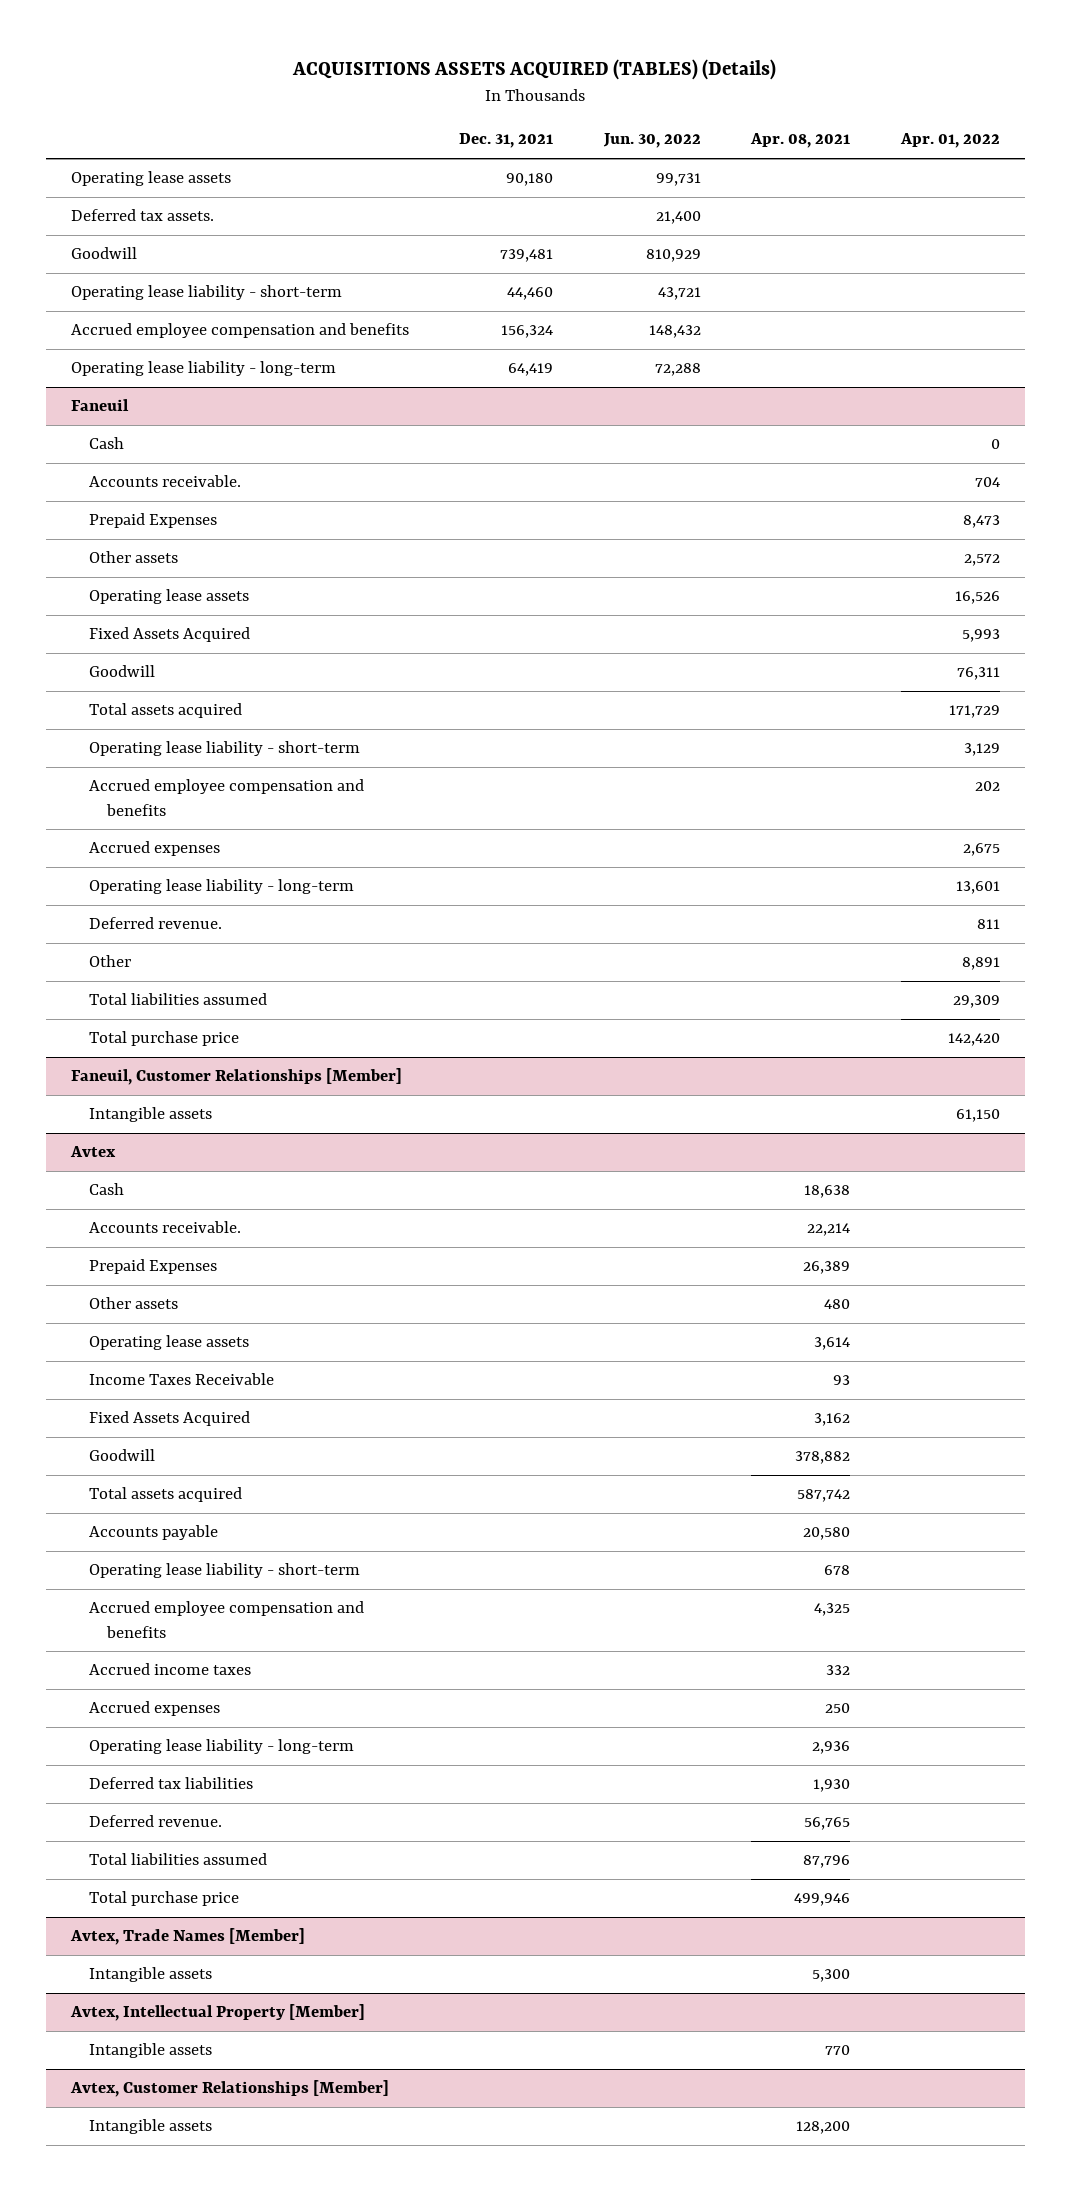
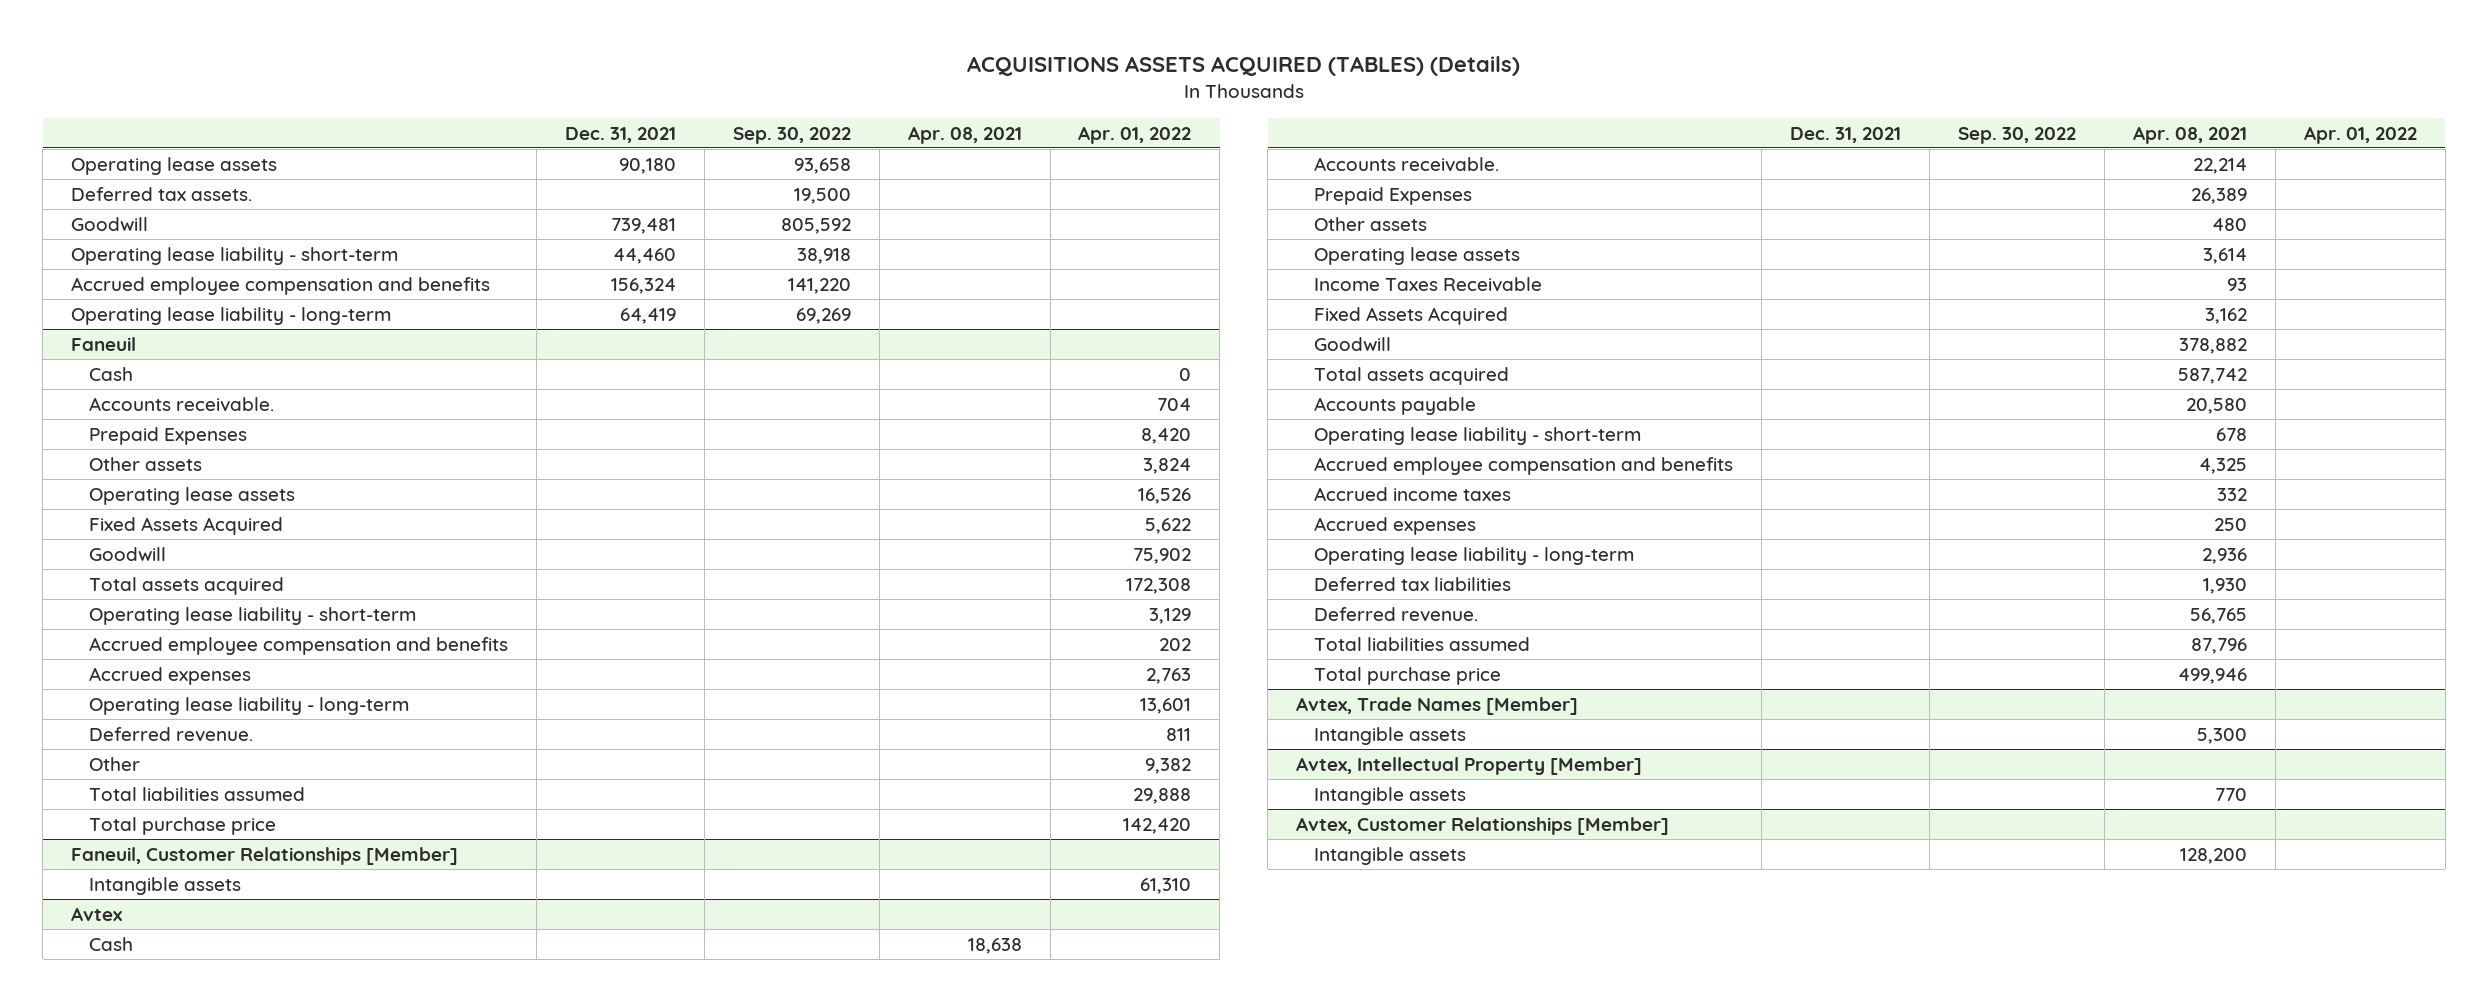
- | Dec. 31, 2021 | Jun. 30, 2022 | Apr. 08, 2021 | Apr. 01, 2022
+ | Dec. 31, 2021 | Sep. 30, 2022 | Apr. 08, 2021 | Apr. 01, 2022
@ Faneuil
- Prepaid Expenses | | | | 8,473
- Other assets | | | | 2,572
+ Prepaid Expenses | | | | 8,420
+ Other assets | | | | 3,824
- Fixed Assets Acquired | | | | 5,993
- Goodwill | | | | 76,311
- Total assets acquired | | | | 171,729
+ Fixed Assets Acquired | | | | 5,622
+ Goodwill | | | | 75,902
+ Total assets acquired | | | | 172,308
- Accrued expenses | | | | 2,675
+ Accrued expenses | | | | 2,763
- Other | | | | 8,891
- Total liabilities assumed | | | | 29,309
+ Other | | | | 9,382
+ Total liabilities assumed | | | | 29,888
@ Faneuil, Customer Relationships [Member]
- Intangible assets | | | | 61,150
+ Intangible assets | | | | 61,310

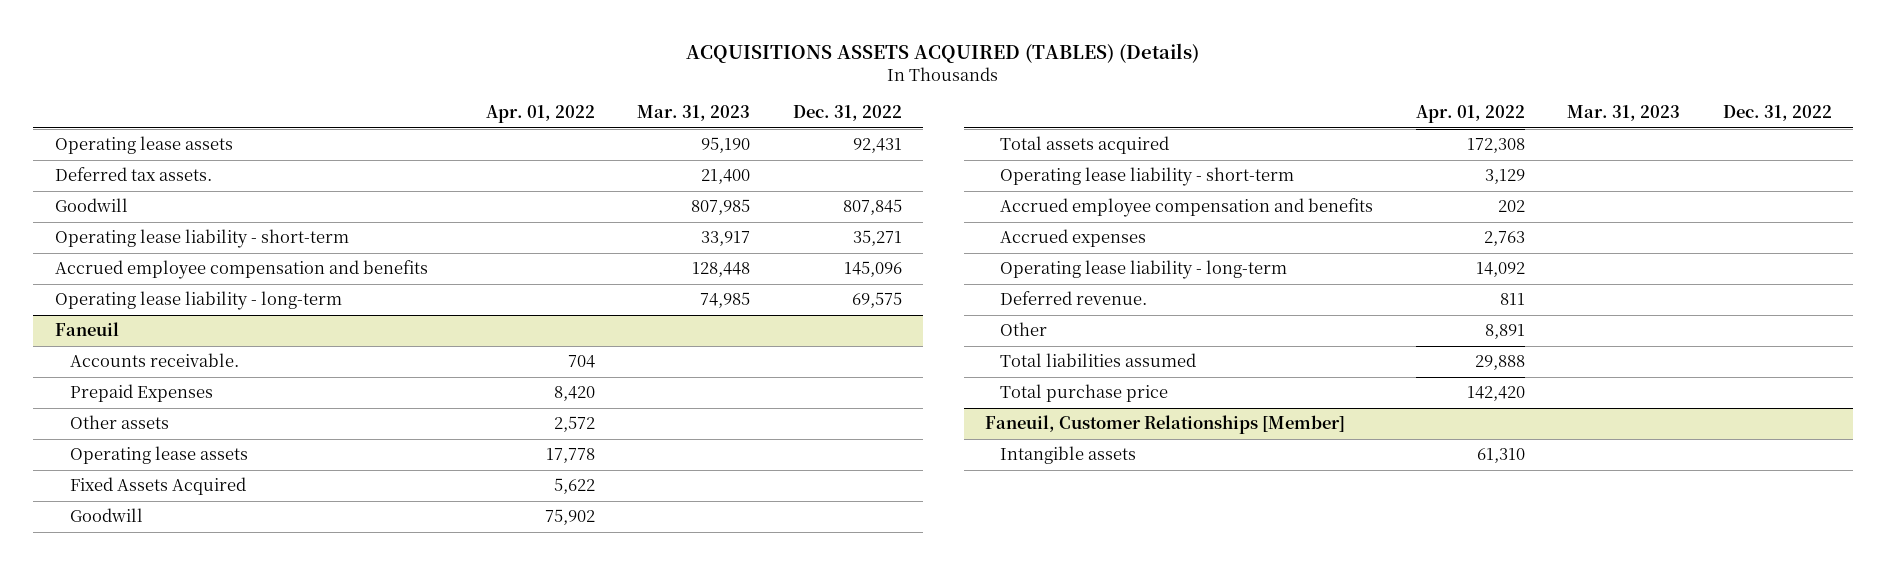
- | Dec. 31, 2021 | Sep. 30, 2022 | Apr. 08, 2021 | Apr. 01, 2022
+ | Apr. 01, 2022 | Mar. 31, 2023 | Dec. 31, 2022
@ Faneuil
- Cash | | | | 0
- Other assets | | | | 3,824
- Operating lease assets | | | | 16,526
+ Other assets | 2,572 | |
+ Operating lease assets | 17,778 | |
- Operating lease liability - long-term | | | | 13,601
+ Operating lease liability - long-term | 14,092 | |
- Other | | | | 9,382
+ Other | 8,891 | |
- Avtex
- Cash | | | 18,638 |
- Accounts receivable. | | | 22,214 |
- Prepaid Expenses | | | 26,389 |
- Other assets | | | 480 |
- Operating lease assets | | | 3,614 |
- Income Taxes Receivable | | | 93 |
- Fixed Assets Acquired | | | 3,162 |
- Goodwill | | | 378,882 |
- Total assets acquired | | | 587,742 |
- Accounts payable | | | 20,580 |
- Operating lease liability - short-term | | | 678 |
- Accrued employee compensation and benefits | | | 4,325 |
- Accrued income taxes | | | 332 |
- Accrued expenses | | | 250 |
- Operating lease liability - long-term | | | 2,936 |
- Deferred tax liabilities | | | 1,930 |
- Deferred revenue. | | | 56,765 |
- Total liabilities assumed | | | 87,796 |
- Total purchase price | | | 499,946 |
- Avtex, Trade Names [Member]
- Intangible assets | | | 5,300 |
- Avtex, Intellectual Property [Member]
- Intangible assets | | | 770 |
- Avtex, Customer Relationships [Member]
- Intangible assets | | | 128,200 |

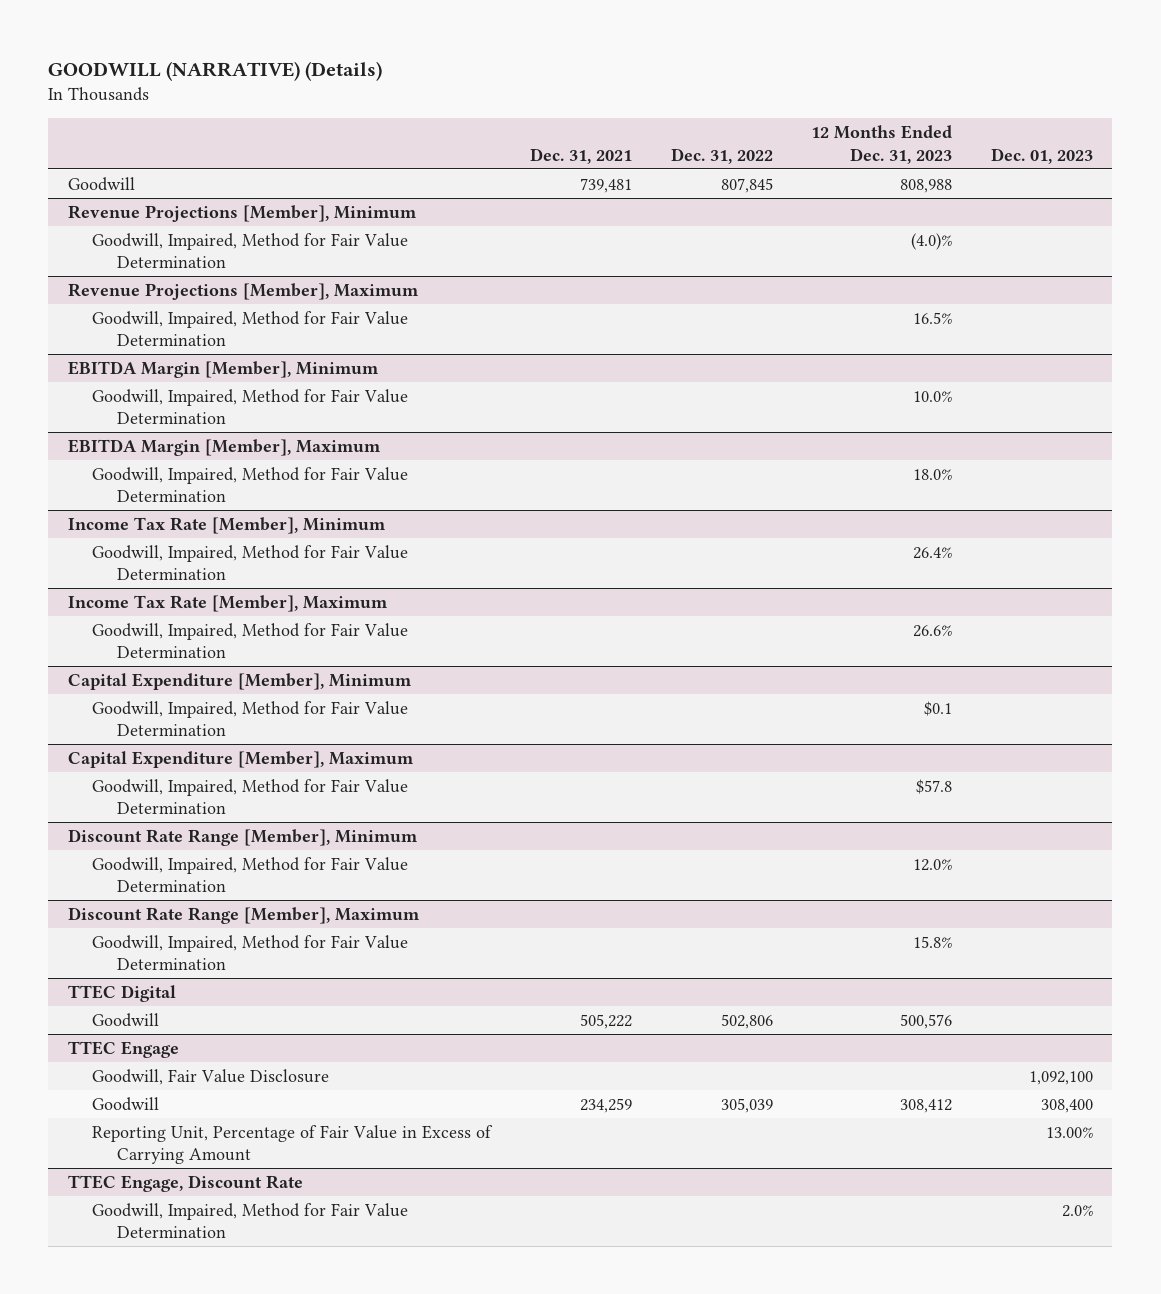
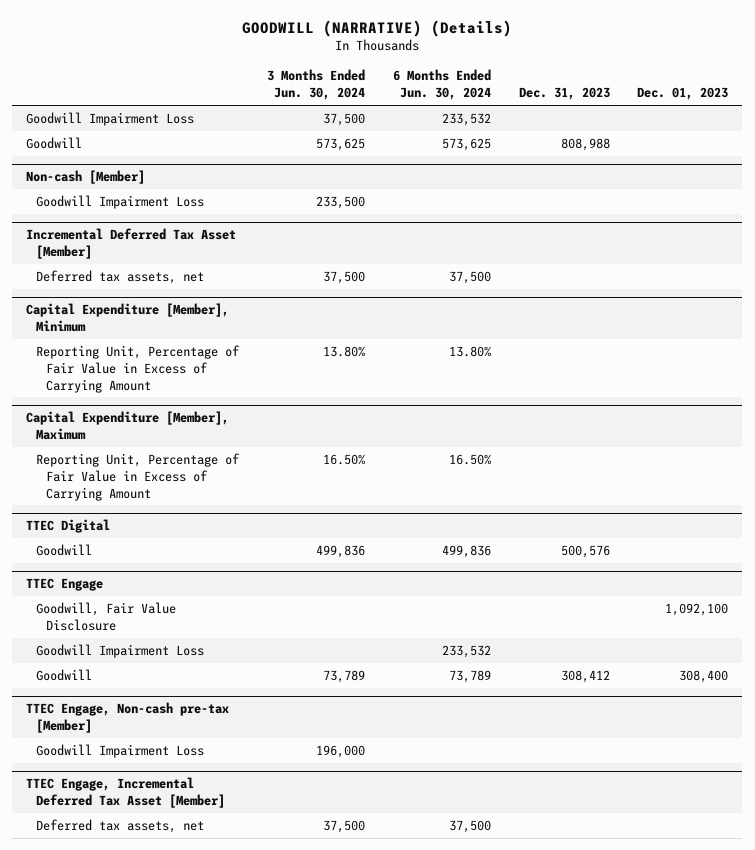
- | Dec. 31, 2021 | Dec. 31, 2022 | 12 Months Ended Dec. 31, 2023 | Dec. 01, 2023
+ | 3 Months Ended Jun. 30, 2024 | 6 Months Ended Jun. 30, 2024 | Dec. 31, 2023 | Dec. 01, 2023
+ Goodwill Impairment Loss | 37,500 | 233,532 | |
- Revenue Projections [Member], Minimum
- Goodwill, Impaired, Method for Fair Value Determination | | | (4.0)% |
- Revenue Projections [Member], Maximum
- Goodwill, Impaired, Method for Fair Value Determination | | | 16.5% |
- EBITDA Margin [Member], Minimum
- Goodwill, Impaired, Method for Fair Value Determination | | | 10.0% |
- EBITDA Margin [Member], Maximum
- Goodwill, Impaired, Method for Fair Value Determination | | | 18.0% |
- Income Tax Rate [Member], Minimum
- Goodwill, Impaired, Method for Fair Value Determination | | | 26.4% |
- Income Tax Rate [Member], Maximum
- Goodwill, Impaired, Method for Fair Value Determination | | | 26.6% |
+ Non-cash [Member]
+ Goodwill Impairment Loss | 233,500 | | |
+ Incremental Deferred Tax Asset [Member]
+ Deferred tax assets, net | 37,500 | 37,500 | |
@ Capital Expenditure [Member], Minimum
- Goodwill, Impaired, Method for Fair Value Determination | | | $0.1 |
+ Reporting Unit, Percentage of Fair Value in Excess of Carrying Amount | 13.80% | 13.80% | |
@ Capital Expenditure [Member], Maximum
- Goodwill, Impaired, Method for Fair Value Determination | | | $57.8 |
- Discount Rate Range [Member], Minimum
- Goodwill, Impaired, Method for Fair Value Determination | | | 12.0% |
- Discount Rate Range [Member], Maximum
- Goodwill, Impaired, Method for Fair Value Determination | | | 15.8% |
@ Capital Expenditure [Member], Maximum
+ Reporting Unit, Percentage of Fair Value in Excess of Carrying Amount | 16.50% | 16.50% | |
@ TTEC Engage
+ Goodwill Impairment Loss | | 233,532 | |
- Reporting Unit, Percentage of Fair Value in Excess of Carrying Amount | | | | 13.00%
- TTEC Engage, Discount Rate
- Goodwill, Impaired, Method for Fair Value Determination | | | | 2.0%
+ TTEC Engage, Non-cash pre-tax [Member]
+ Goodwill Impairment Loss | 196,000 | | |
+ TTEC Engage, Incremental Deferred Tax Asset [Member]
+ Deferred tax assets, net | 37,500 | 37,500 | |

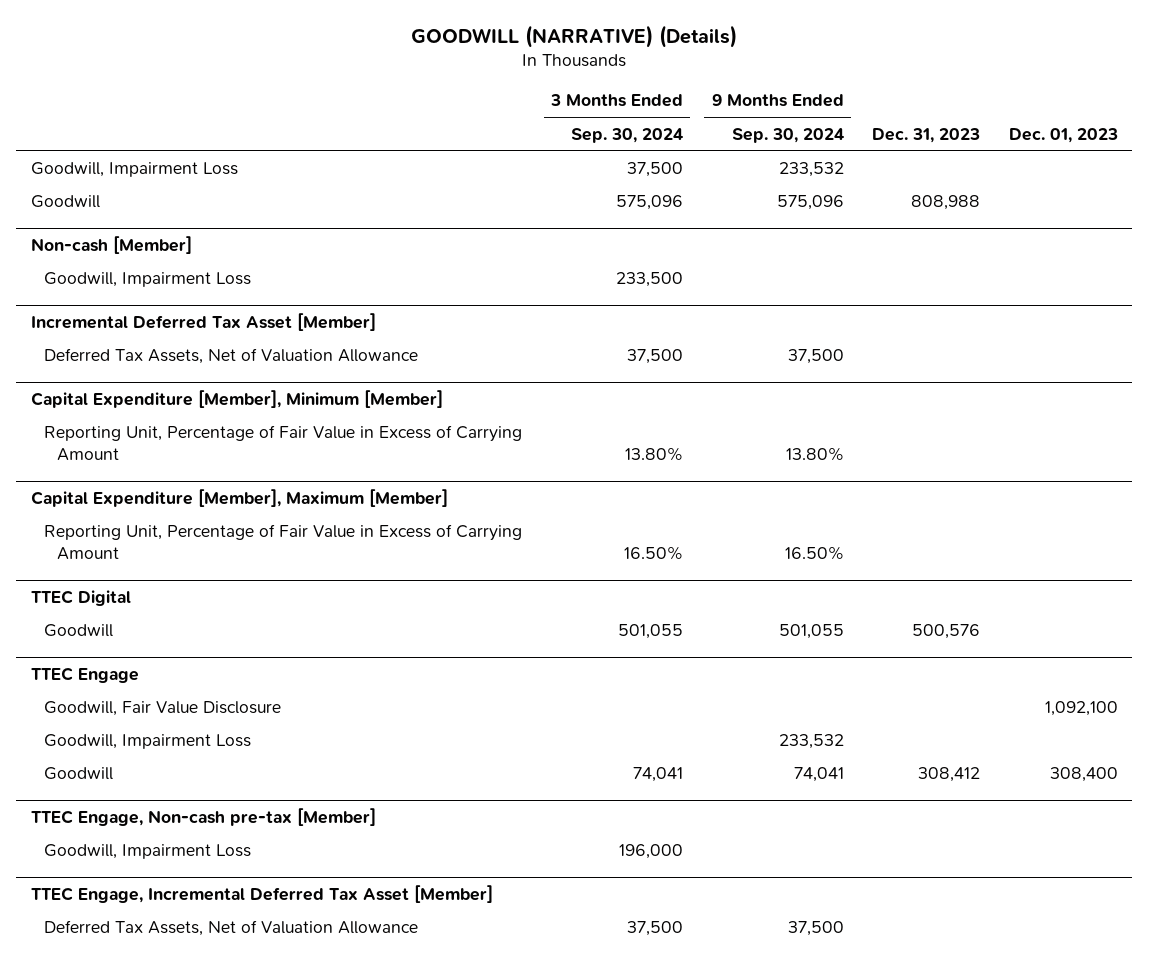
- | 3 Months Ended Jun. 30, 2024 | 6 Months Ended Jun. 30, 2024 | Dec. 31, 2023 | Dec. 01, 2023
+ | 3 Months Ended Sep. 30, 2024 | 9 Months Ended Sep. 30, 2024 | Dec. 31, 2023 | Dec. 01, 2023
- Goodwill Impairment Loss | 37,500 | 233,532 | |
+ Goodwill, Impairment Loss | 37,500 | 233,532 | |
@ Non-cash [Member]
- Goodwill Impairment Loss | 233,500 | | |
+ Goodwill, Impairment Loss | 233,500 | | |
@ Incremental Deferred Tax Asset [Member]
- Deferred tax assets, net | 37,500 | 37,500 | |
- Capital Expenditure [Member], Minimum
@ Incremental Deferred Tax Asset [Member]
+ Deferred Tax Assets, Net of Valuation Allowance | 37,500 | 37,500 | |
+ Capital Expenditure [Member], Minimum [Member]
- Capital Expenditure [Member], Maximum
+ Capital Expenditure [Member], Maximum [Member]
@ TTEC Engage
- Goodwill Impairment Loss | | 233,532 | |
+ Goodwill, Impairment Loss | | 233,532 | |
@ TTEC Engage, Non-cash pre-tax [Member]
- Goodwill Impairment Loss | 196,000 | | |
+ Goodwill, Impairment Loss | 196,000 | | |
@ TTEC Engage, Incremental Deferred Tax Asset [Member]
- Deferred tax assets, net | 37,500 | 37,500 | |
+ Deferred Tax Assets, Net of Valuation Allowance | 37,500 | 37,500 | |

